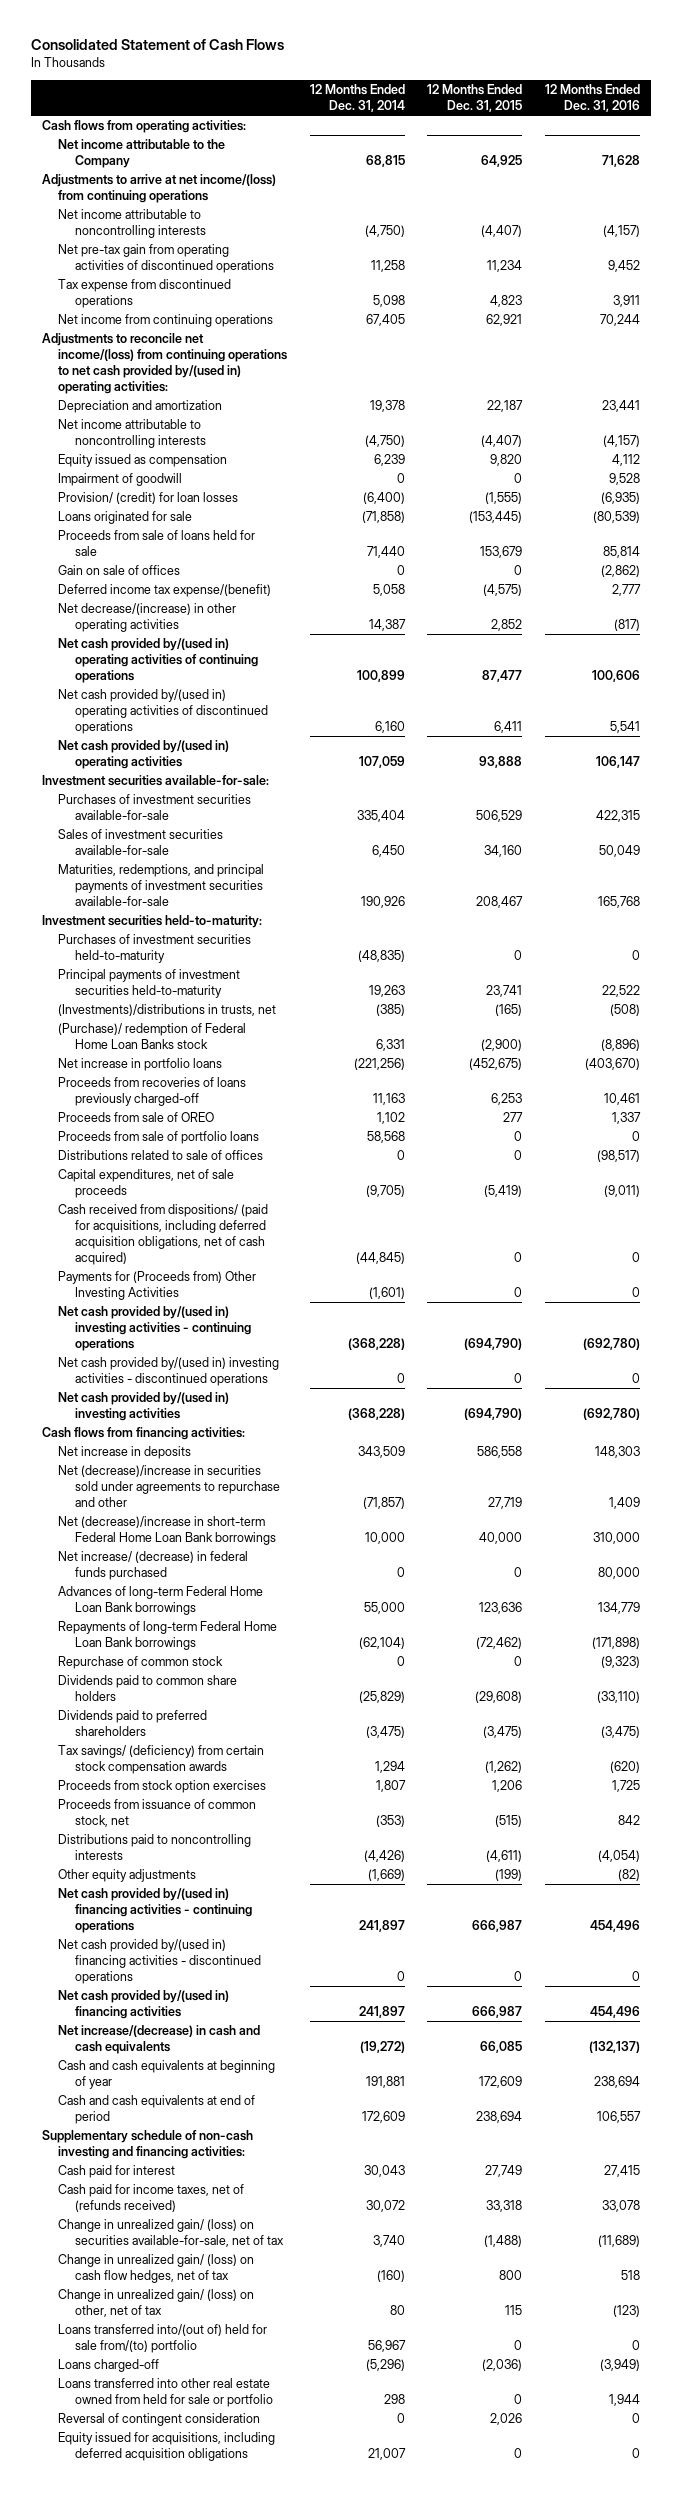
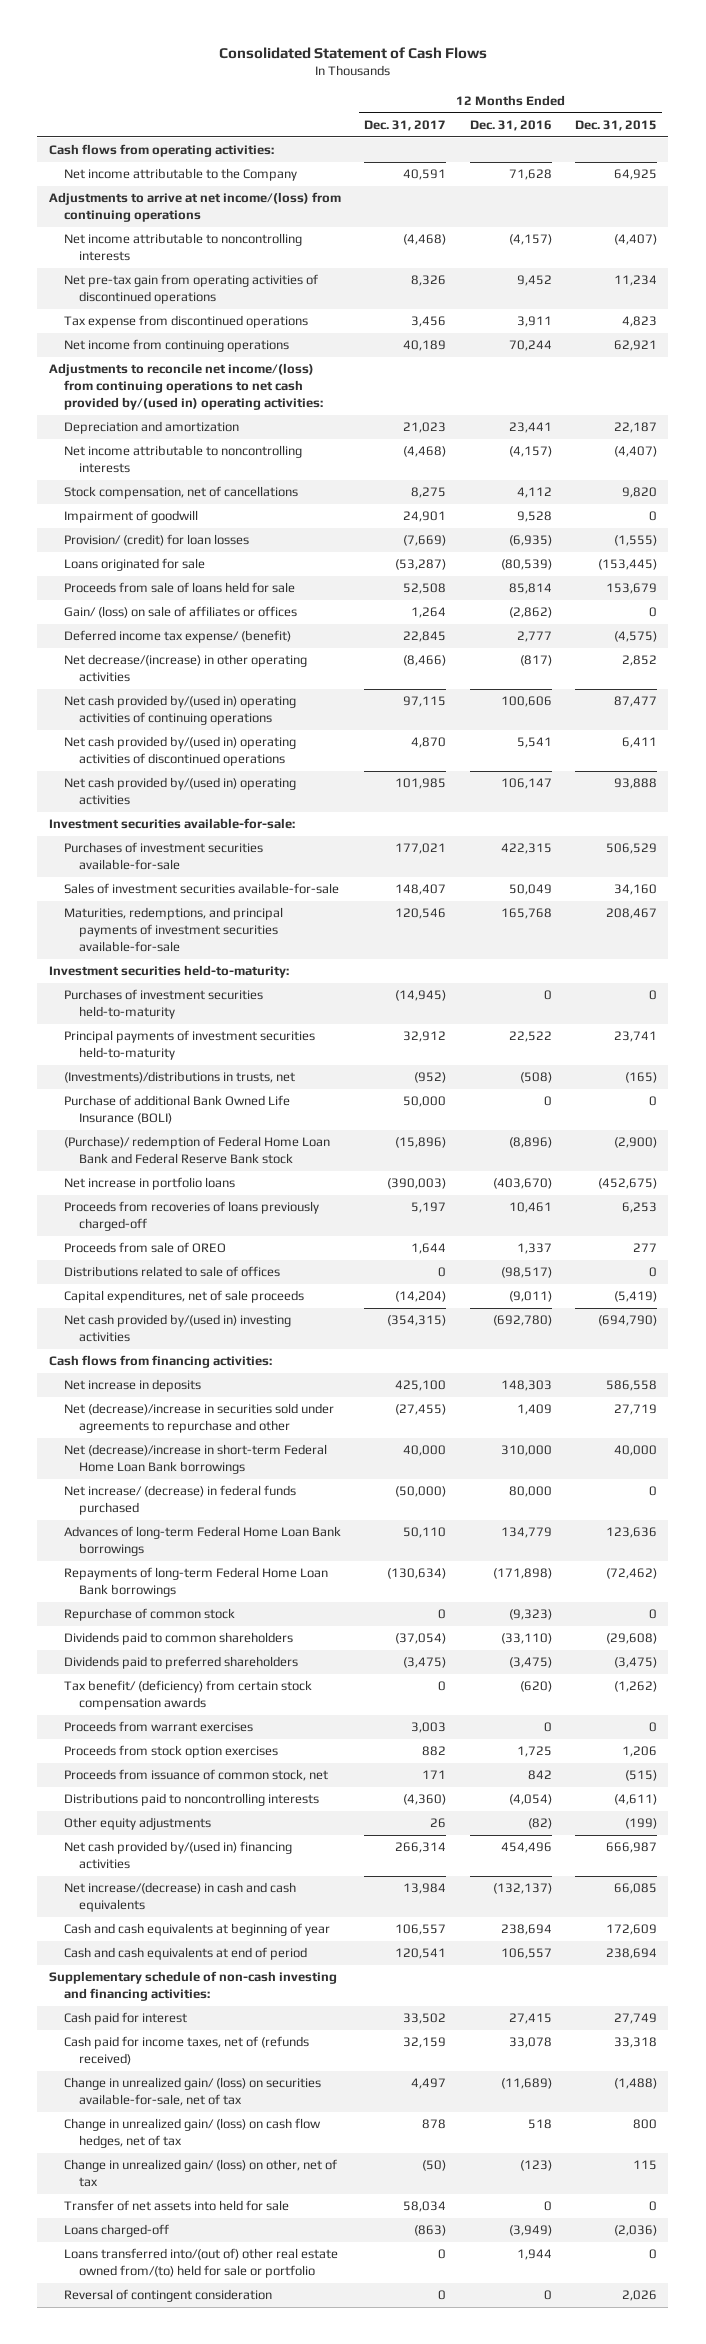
- | 12 Months Ended Dec. 31, 2014 | 12 Months Ended Dec. 31, 2015 | 12 Months Ended Dec. 31, 2016
+ | 12 Months Ended Dec. 31, 2017 | 12 Months Ended Dec. 31, 2016 | 12 Months Ended Dec. 31, 2015
- Equity issued as compensation | 6,239 | 9,820 | 4,112
+ Stock compensation, net of cancellations | 8,275 | 4,112 | 9,820
- Gain on sale of offices | 0 | 0 | (2,862)
- Deferred income tax expense/(benefit) | 5,058 | (4,575) | 2,777
+ Gain/ (loss) on sale of affiliates or offices | 1,264 | (2,862) | 0
+ Deferred income tax expense/ (benefit) | 22,845 | 2,777 | (4,575)
- (Purchase)/ redemption of Federal Home Loan Banks stock | 6,331 | (2,900) | (8,896)
+ Purchase of additional Bank Owned Life Insurance (BOLI) | 50,000 | 0 | 0
+ (Purchase)/ redemption of Federal Home Loan Bank and Federal Reserve Bank stock | (15,896) | (8,896) | (2,900)
- Proceeds from sale of portfolio loans | 58,568 | 0 | 0
- Cash received from dispositions/ (paid for acquisitions, including deferred acquisition obligations, net of cash acquired) | (44,845) | 0 | 0
- Payments for (Proceeds from) Other Investing Activities | (1,601) | 0 | 0
- Net cash provided by/(used in) investing activities - continuing operations | (368,228) | (694,790) | (692,780)
- Net cash provided by/(used in) investing activities - discontinued operations | 0 | 0 | 0
- Dividends paid to common share holders | (25,829) | (29,608) | (33,110)
+ Dividends paid to common shareholders | (37,054) | (33,110) | (29,608)
- Tax savings/ (deficiency) from certain stock compensation awards | 1,294 | (1,262) | (620)
+ Tax benefit/ (deficiency) from certain stock compensation awards | 0 | (620) | (1,262)
+ Proceeds from warrant exercises | 3,003 | 0 | 0
- Net cash provided by/(used in) financing activities - continuing operations | 241,897 | 666,987 | 454,496
- Net cash provided by/(used in) financing activities - discontinued operations | 0 | 0 | 0
- Loans transferred into/(out of) held for sale from/(to) portfolio | 56,967 | 0 | 0
+ Transfer of net assets into held for sale | 58,034 | 0 | 0
- Loans transferred into other real estate owned from held for sale or portfolio | 298 | 0 | 1,944
+ Loans transferred into/(out of) other real estate owned from/(to) held for sale or portfolio | 0 | 1,944 | 0
- Equity issued for acquisitions, including deferred acquisition obligations | 21,007 | 0 | 0

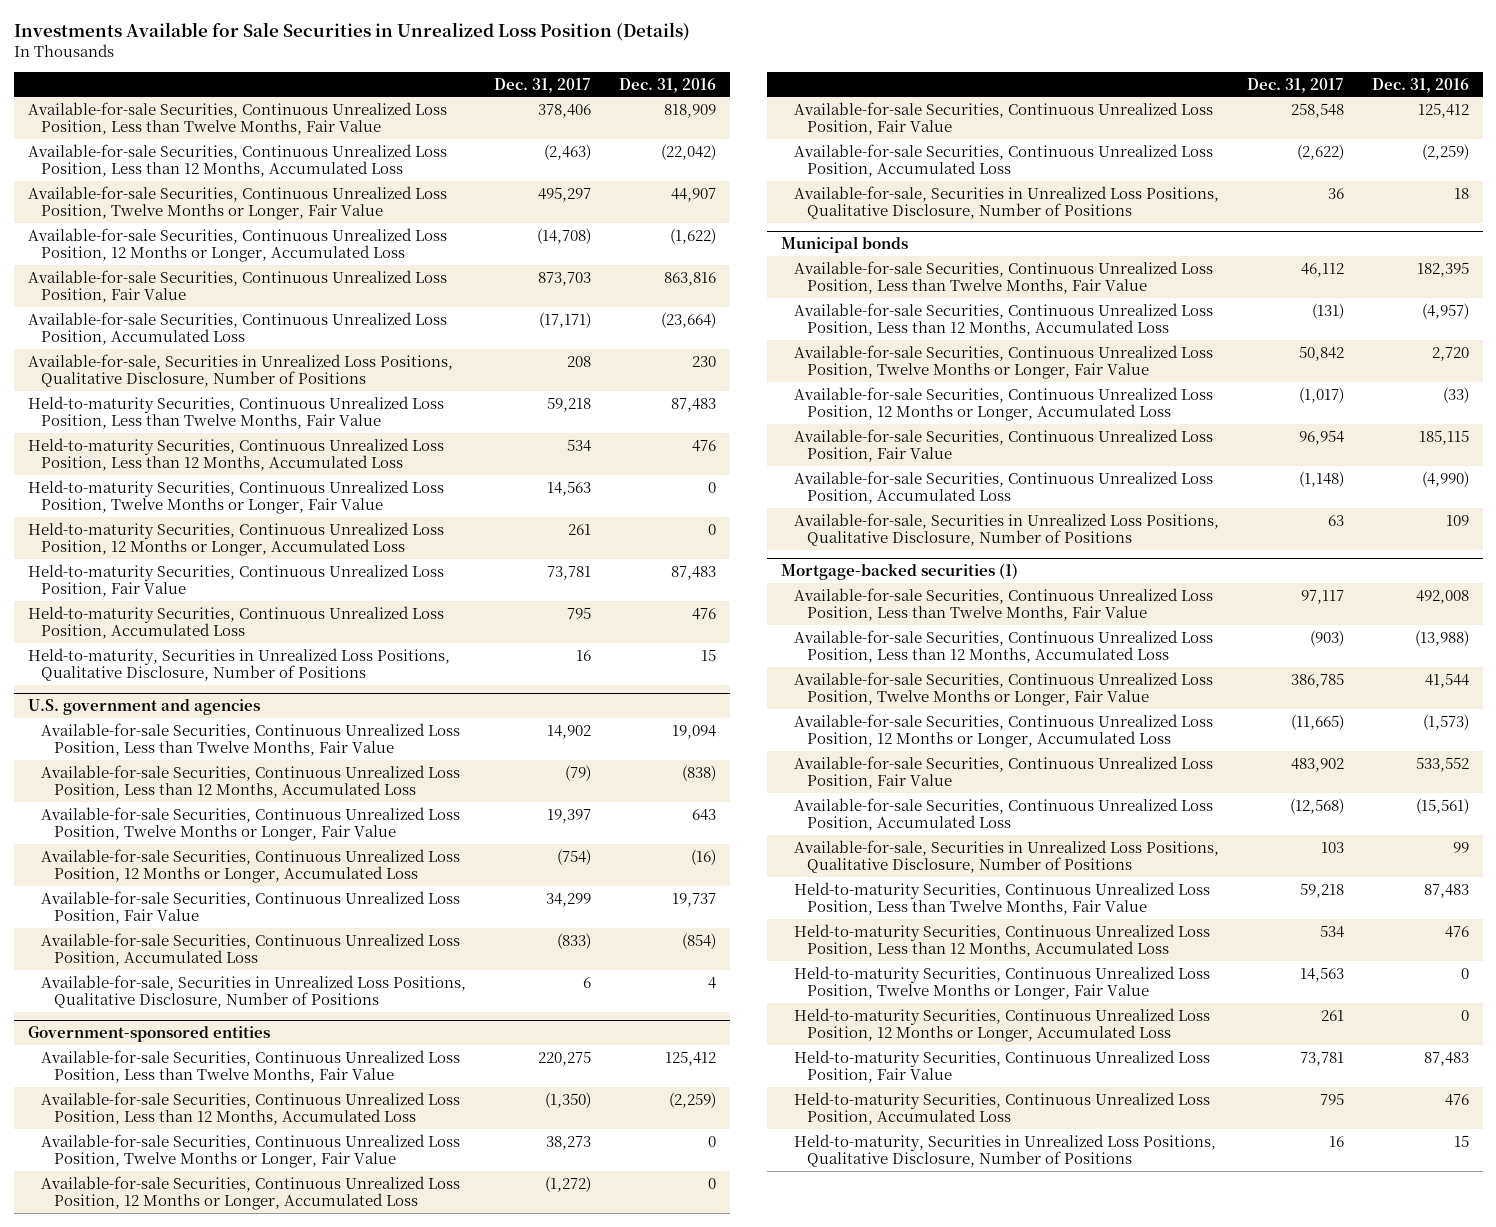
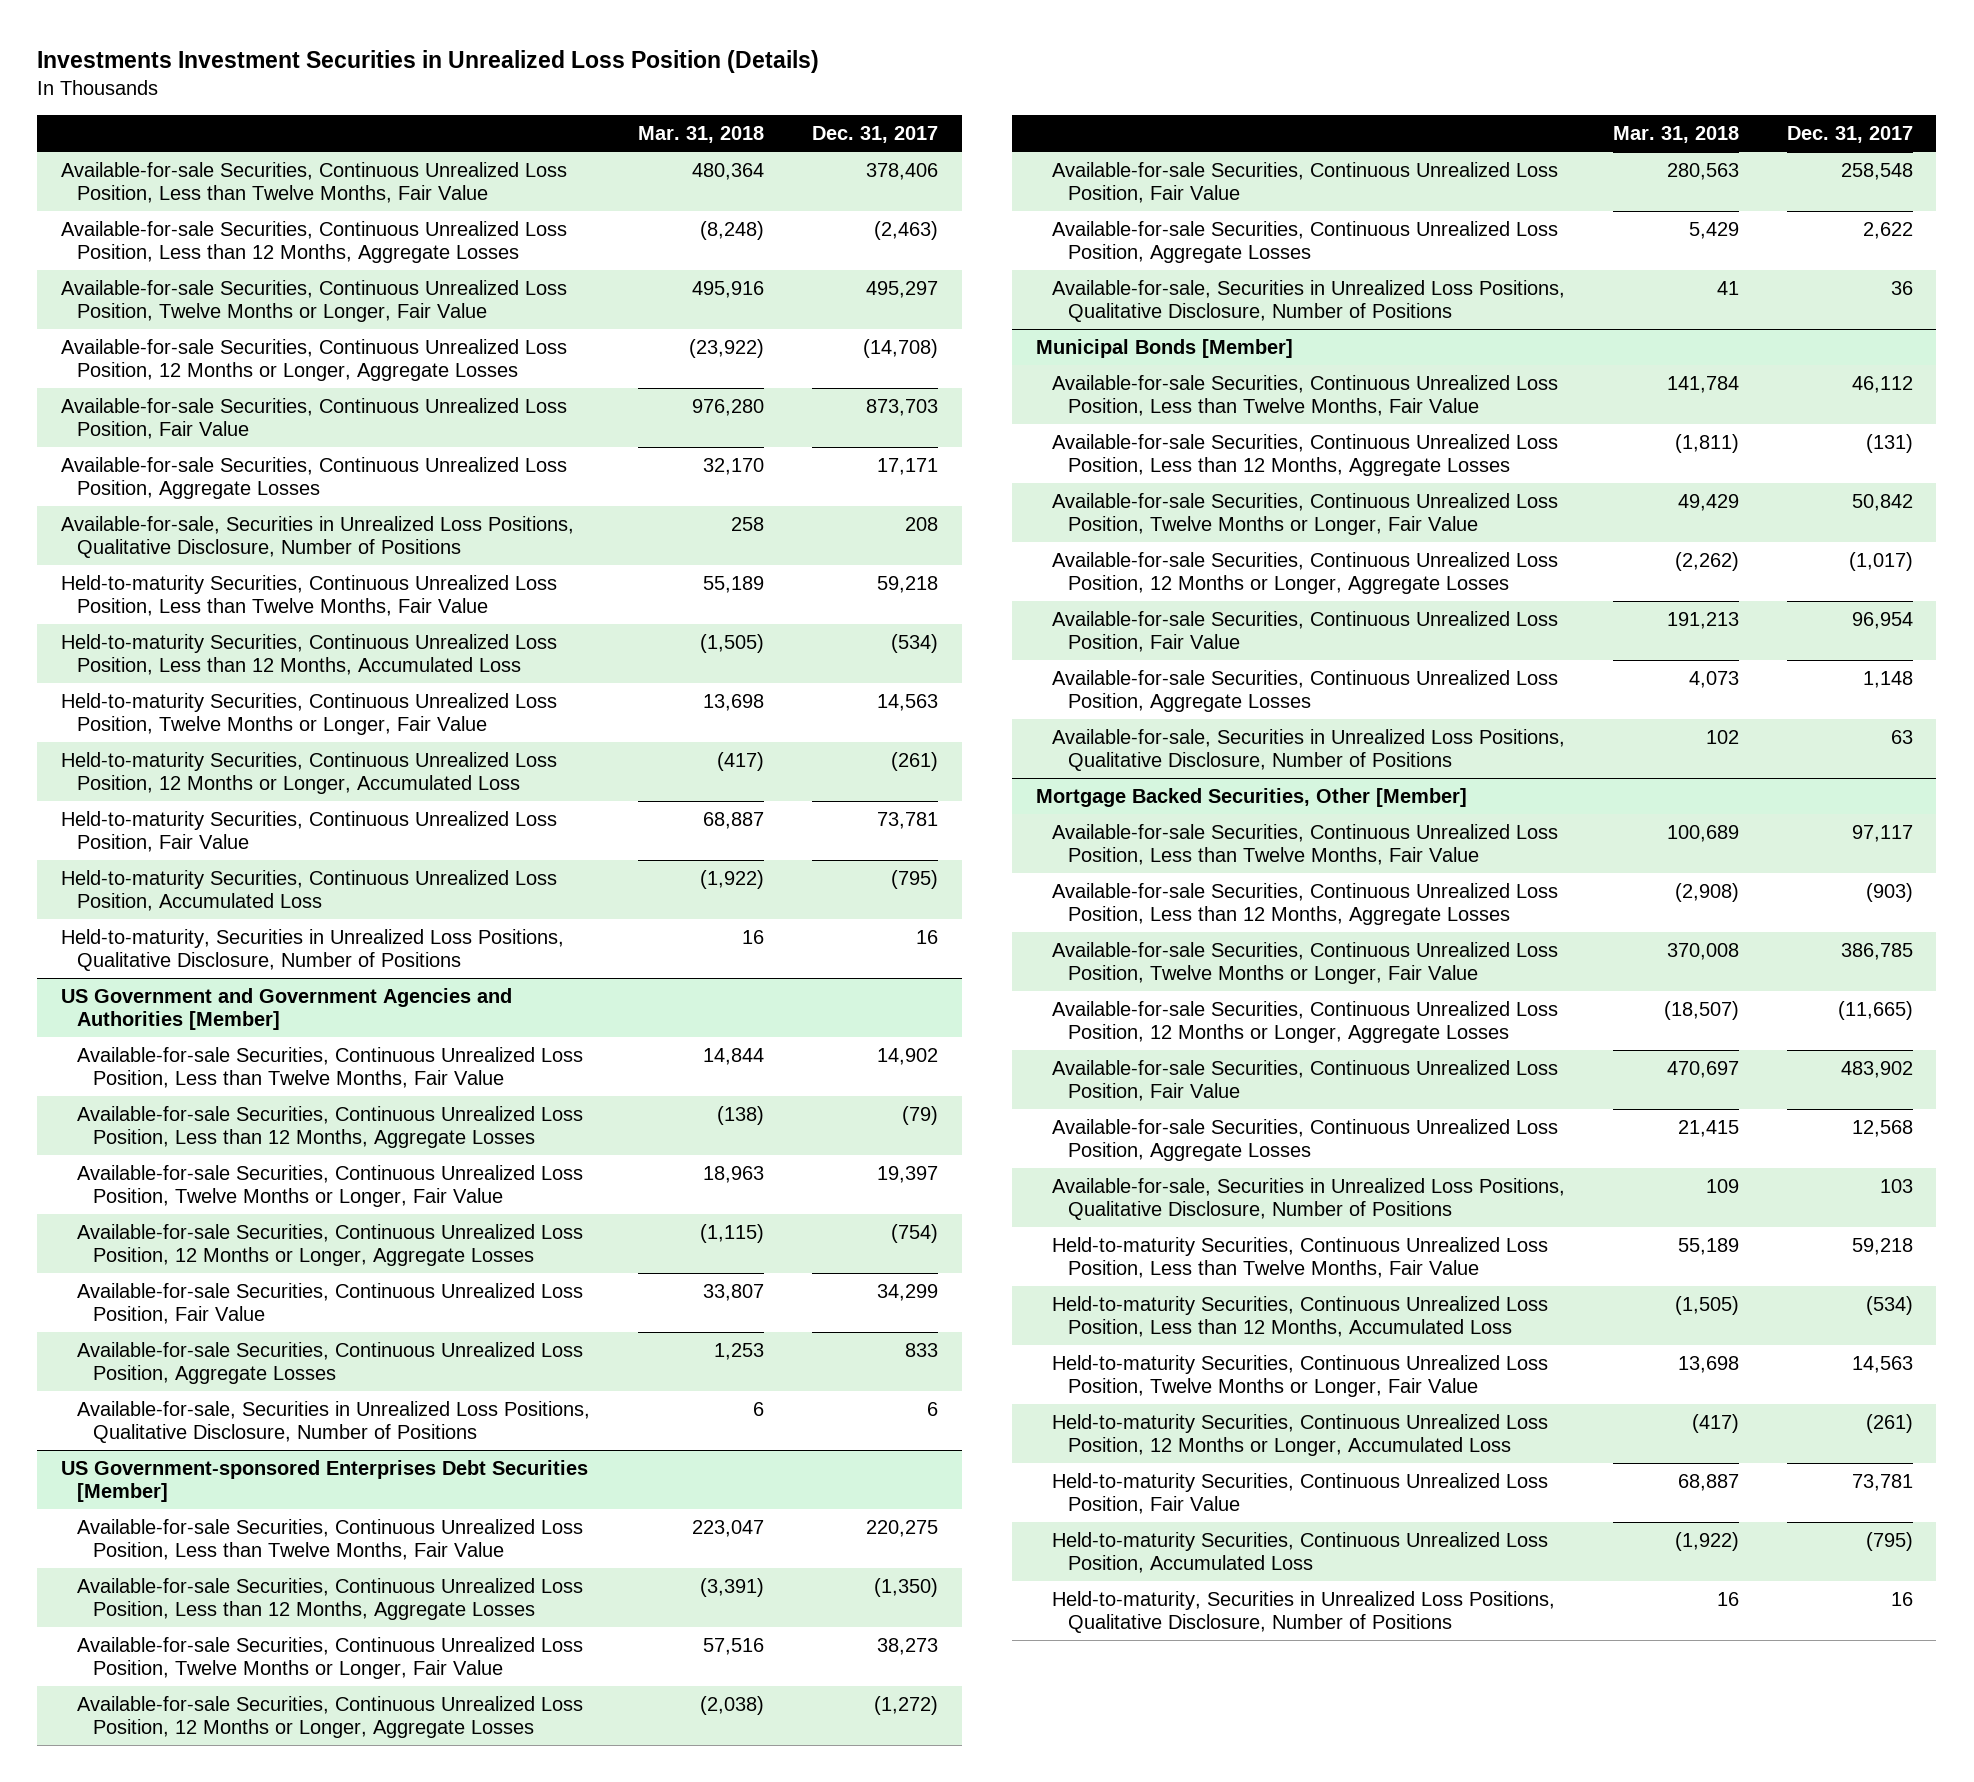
- Investments Available for Sale Securities in Unrealized Loss Position (Details)
+ Investments Investment Securities in Unrealized Loss Position (Details)
- | Dec. 31, 2017 | Dec. 31, 2016
+ | Mar. 31, 2018 | Dec. 31, 2017
- Available-for-sale Securities, Continuous Unrealized Loss Position, Less than 12 Months, Accumulated Loss | (2,463) | (22,042)
+ Available-for-sale Securities, Continuous Unrealized Loss Position, Less than 12 Months, Aggregate Losses | (8,248) | (2,463)
- Available-for-sale Securities, Continuous Unrealized Loss Position, 12 Months or Longer, Accumulated Loss | (14,708) | (1,622)
+ Available-for-sale Securities, Continuous Unrealized Loss Position, 12 Months or Longer, Aggregate Losses | (23,922) | (14,708)
- Available-for-sale Securities, Continuous Unrealized Loss Position, Accumulated Loss | (17,171) | (23,664)
+ Available-for-sale Securities, Continuous Unrealized Loss Position, Aggregate Losses | 32,170 | 17,171
- Held-to-maturity Securities, Continuous Unrealized Loss Position, Less than 12 Months, Accumulated Loss | 534 | 476
+ Held-to-maturity Securities, Continuous Unrealized Loss Position, Less than 12 Months, Accumulated Loss | (1,505) | (534)
- Held-to-maturity Securities, Continuous Unrealized Loss Position, 12 Months or Longer, Accumulated Loss | 261 | 0
+ Held-to-maturity Securities, Continuous Unrealized Loss Position, 12 Months or Longer, Accumulated Loss | (417) | (261)
- Held-to-maturity Securities, Continuous Unrealized Loss Position, Accumulated Loss | 795 | 476
+ Held-to-maturity Securities, Continuous Unrealized Loss Position, Accumulated Loss | (1,922) | (795)
- U.S. government and agencies
+ US Government and Government Agencies and Authorities [Member]
- Available-for-sale Securities, Continuous Unrealized Loss Position, Less than 12 Months, Accumulated Loss | (79) | (838)
+ Available-for-sale Securities, Continuous Unrealized Loss Position, Less than 12 Months, Aggregate Losses | (138) | (79)
- Available-for-sale Securities, Continuous Unrealized Loss Position, 12 Months or Longer, Accumulated Loss | (754) | (16)
+ Available-for-sale Securities, Continuous Unrealized Loss Position, 12 Months or Longer, Aggregate Losses | (1,115) | (754)
- Available-for-sale Securities, Continuous Unrealized Loss Position, Accumulated Loss | (833) | (854)
+ Available-for-sale Securities, Continuous Unrealized Loss Position, Aggregate Losses | 1,253 | 833
- Government-sponsored entities
+ US Government-sponsored Enterprises Debt Securities [Member]
- Available-for-sale Securities, Continuous Unrealized Loss Position, Less than 12 Months, Accumulated Loss | (1,350) | (2,259)
+ Available-for-sale Securities, Continuous Unrealized Loss Position, Less than 12 Months, Aggregate Losses | (3,391) | (1,350)
- Available-for-sale Securities, Continuous Unrealized Loss Position, 12 Months or Longer, Accumulated Loss | (1,272) | 0
+ Available-for-sale Securities, Continuous Unrealized Loss Position, 12 Months or Longer, Aggregate Losses | (2,038) | (1,272)
- Available-for-sale Securities, Continuous Unrealized Loss Position, Accumulated Loss | (2,622) | (2,259)
+ Available-for-sale Securities, Continuous Unrealized Loss Position, Aggregate Losses | 5,429 | 2,622
- Municipal bonds
+ Municipal Bonds [Member]
- Available-for-sale Securities, Continuous Unrealized Loss Position, Less than 12 Months, Accumulated Loss | (131) | (4,957)
+ Available-for-sale Securities, Continuous Unrealized Loss Position, Less than 12 Months, Aggregate Losses | (1,811) | (131)
- Available-for-sale Securities, Continuous Unrealized Loss Position, 12 Months or Longer, Accumulated Loss | (1,017) | (33)
+ Available-for-sale Securities, Continuous Unrealized Loss Position, 12 Months or Longer, Aggregate Losses | (2,262) | (1,017)
- Available-for-sale Securities, Continuous Unrealized Loss Position, Accumulated Loss | (1,148) | (4,990)
+ Available-for-sale Securities, Continuous Unrealized Loss Position, Aggregate Losses | 4,073 | 1,148
- Mortgage-backed securities (1)
+ Mortgage Backed Securities, Other [Member]
- Available-for-sale Securities, Continuous Unrealized Loss Position, Less than 12 Months, Accumulated Loss | (903) | (13,988)
+ Available-for-sale Securities, Continuous Unrealized Loss Position, Less than 12 Months, Aggregate Losses | (2,908) | (903)
- Available-for-sale Securities, Continuous Unrealized Loss Position, 12 Months or Longer, Accumulated Loss | (11,665) | (1,573)
+ Available-for-sale Securities, Continuous Unrealized Loss Position, 12 Months or Longer, Aggregate Losses | (18,507) | (11,665)
- Available-for-sale Securities, Continuous Unrealized Loss Position, Accumulated Loss | (12,568) | (15,561)
+ Available-for-sale Securities, Continuous Unrealized Loss Position, Aggregate Losses | 21,415 | 12,568
- Held-to-maturity Securities, Continuous Unrealized Loss Position, Less than 12 Months, Accumulated Loss | 534 | 476
+ Held-to-maturity Securities, Continuous Unrealized Loss Position, Less than 12 Months, Accumulated Loss | (1,505) | (534)
- Held-to-maturity Securities, Continuous Unrealized Loss Position, 12 Months or Longer, Accumulated Loss | 261 | 0
+ Held-to-maturity Securities, Continuous Unrealized Loss Position, 12 Months or Longer, Accumulated Loss | (417) | (261)
- Held-to-maturity Securities, Continuous Unrealized Loss Position, Accumulated Loss | 795 | 476
+ Held-to-maturity Securities, Continuous Unrealized Loss Position, Accumulated Loss | (1,922) | (795)

